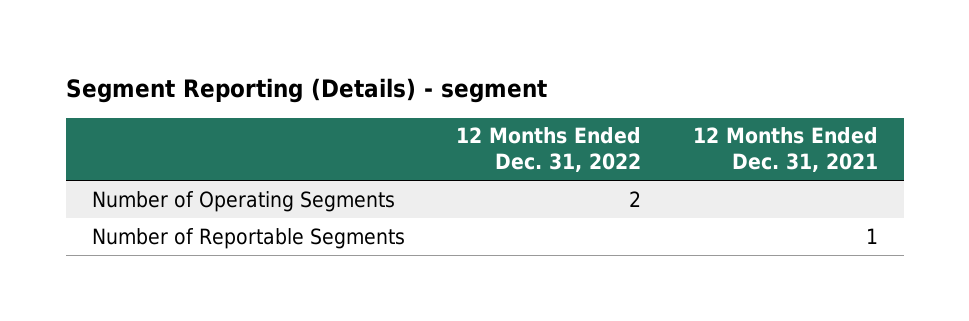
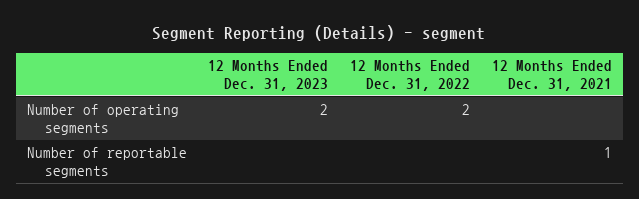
- | 12 Months Ended Dec. 31, 2022 | 12 Months Ended Dec. 31, 2021
+ | 12 Months Ended Dec. 31, 2023 | 12 Months Ended Dec. 31, 2022 | 12 Months Ended Dec. 31, 2021
- Number of Operating Segments | 2 |
- Number of Reportable Segments | | 1
+ Number of operating segments | 2 | 2 |
+ Number of reportable segments | | | 1

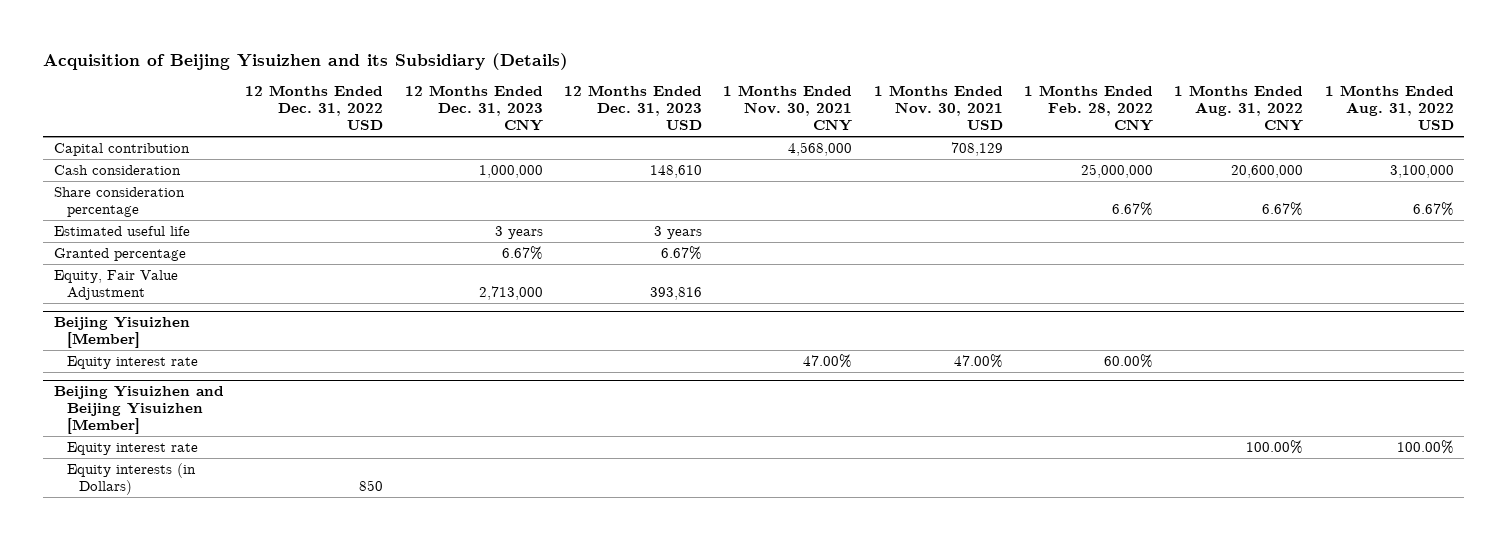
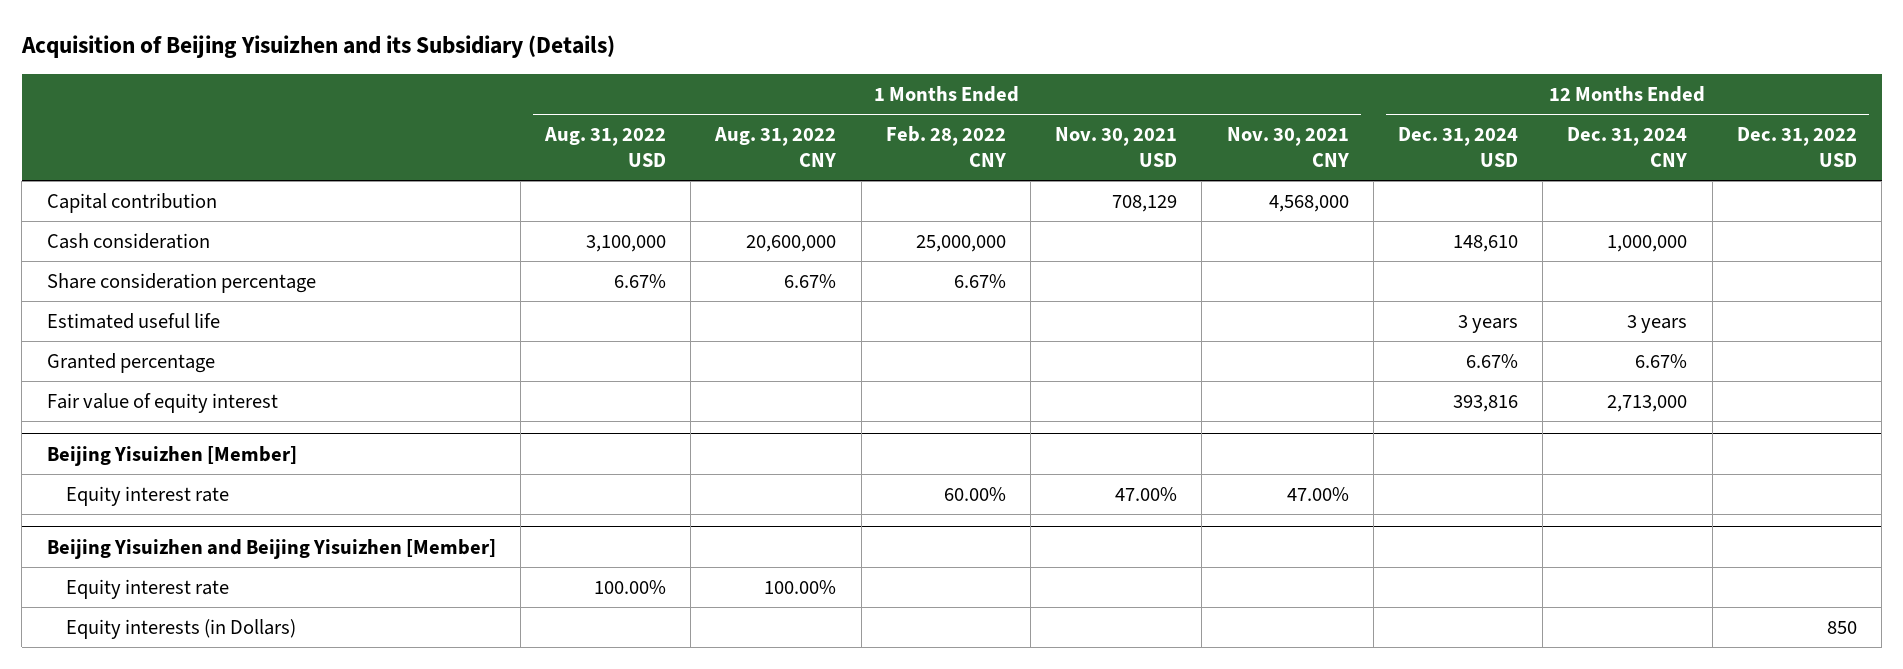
- | 12 Months Ended Dec. 31, 2022 USD | 12 Months Ended Dec. 31, 2023 CNY | 12 Months Ended Dec. 31, 2023 USD | 1 Months Ended Nov. 30, 2021 CNY | 1 Months Ended Nov. 30, 2021 USD | 1 Months Ended Feb. 28, 2022 CNY | 1 Months Ended Aug. 31, 2022 CNY | 1 Months Ended Aug. 31, 2022 USD
+ | 1 Months Ended Aug. 31, 2022 USD | 1 Months Ended Aug. 31, 2022 CNY | 1 Months Ended Feb. 28, 2022 CNY | 1 Months Ended Nov. 30, 2021 USD | 1 Months Ended Nov. 30, 2021 CNY | 12 Months Ended Dec. 31, 2024 USD | 12 Months Ended Dec. 31, 2024 CNY | 12 Months Ended Dec. 31, 2022 USD
- Equity, Fair Value Adjustment | | 2,713,000 | 393,816 | | | | |
+ Fair value of equity interest | | | | | | 393,816 | 2,713,000 |

